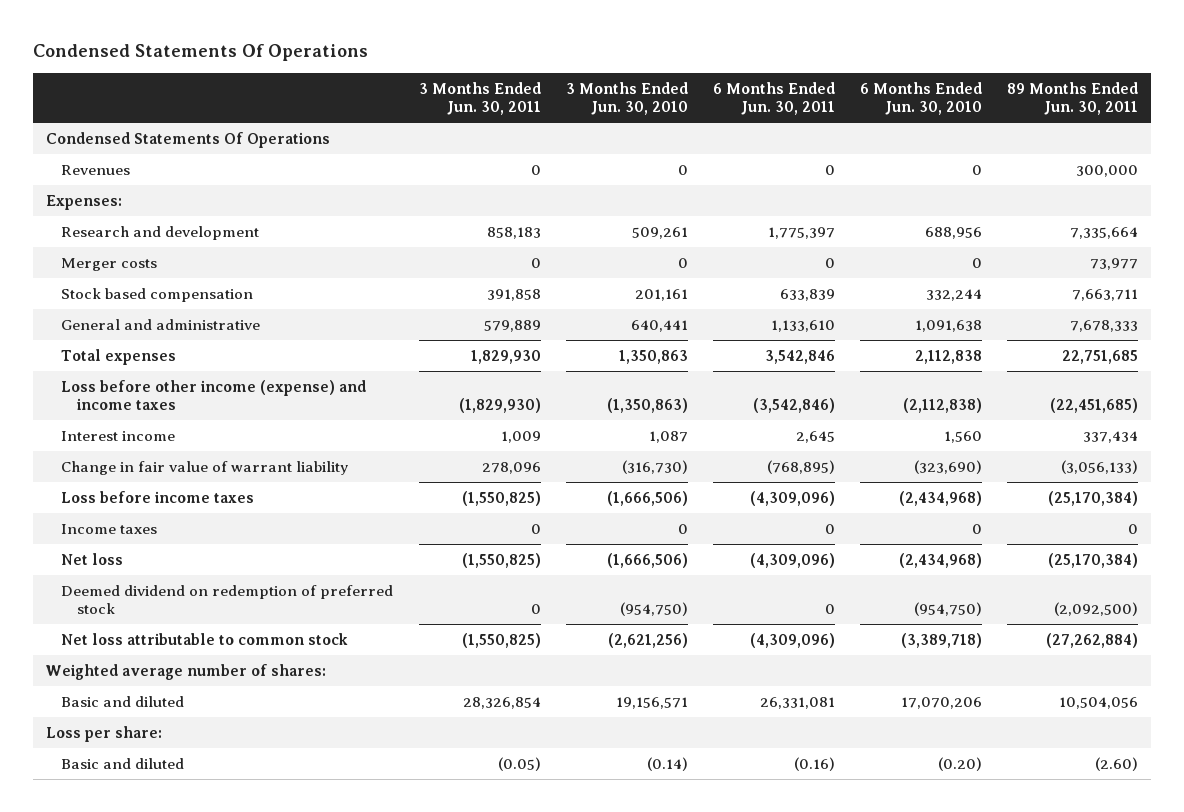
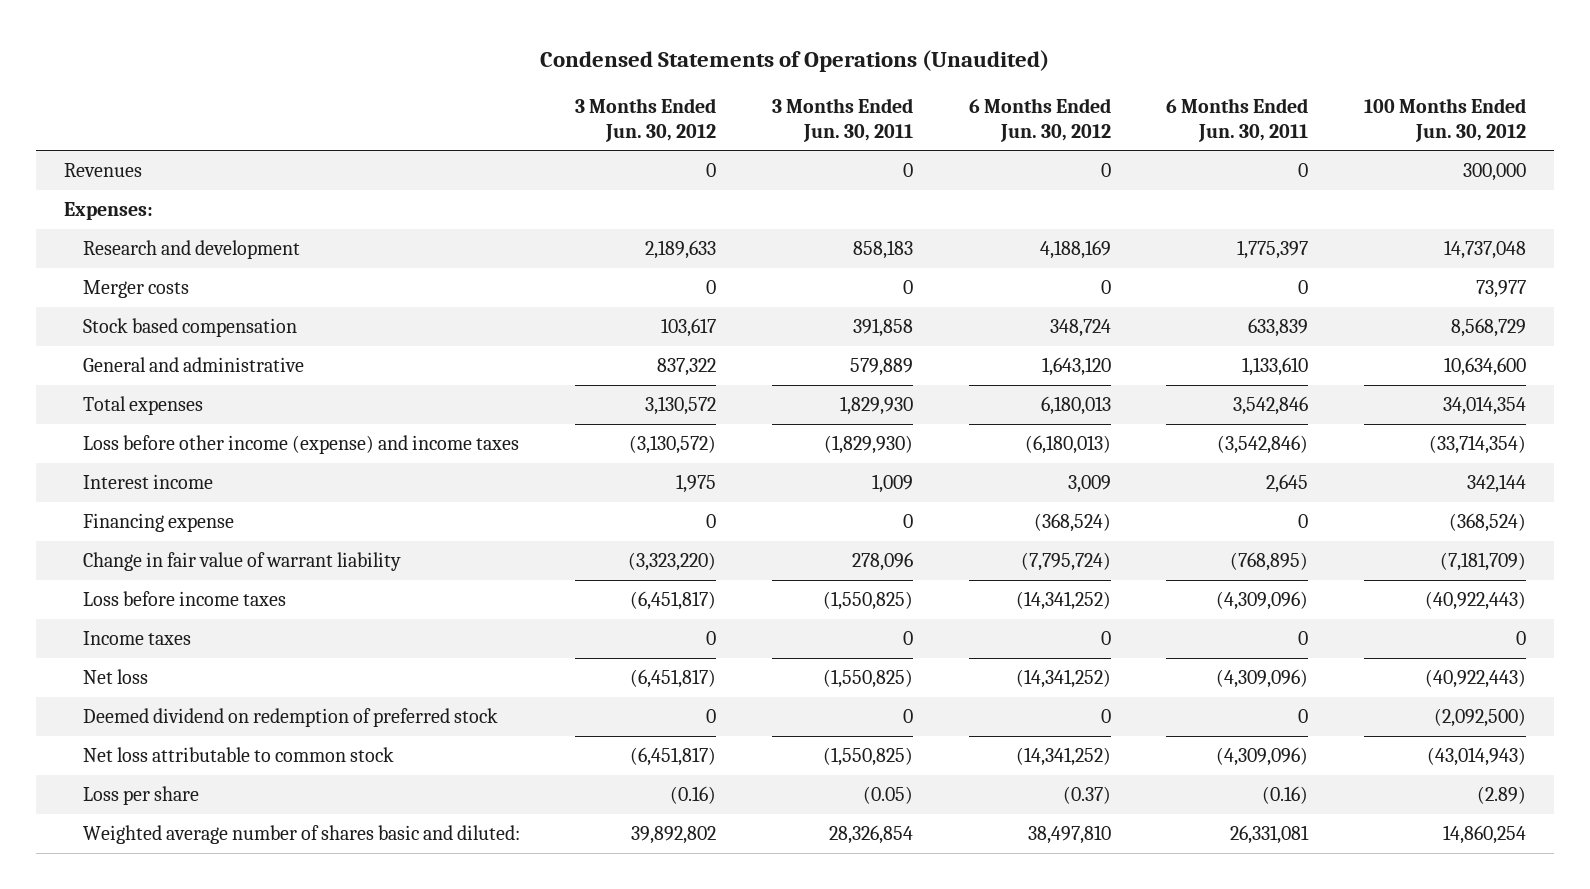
- Condensed Statements Of Operations
+ Condensed Statements of Operations (Unaudited)
- | 3 Months Ended Jun. 30, 2011 | 3 Months Ended Jun. 30, 2010 | 6 Months Ended Jun. 30, 2011 | 6 Months Ended Jun. 30, 2010 | 89 Months Ended Jun. 30, 2011
+ | 3 Months Ended Jun. 30, 2012 | 3 Months Ended Jun. 30, 2011 | 6 Months Ended Jun. 30, 2012 | 6 Months Ended Jun. 30, 2011 | 100 Months Ended Jun. 30, 2012
- Condensed Statements Of Operations
+ Financing expense | 0 | 0 | (368,524) | 0 | (368,524)
- Weighted average number of shares:
- Basic and diluted | 28,326,854 | 19,156,571 | 26,331,081 | 17,070,206 | 10,504,056
- Loss per share:
- Basic and diluted | (0.05) | (0.14) | (0.16) | (0.20) | (2.60)
+ Loss per share | (0.16) | (0.05) | (0.37) | (0.16) | (2.89)
+ Weighted average number of shares basic and diluted: | 39,892,802 | 28,326,854 | 38,497,810 | 26,331,081 | 14,860,254

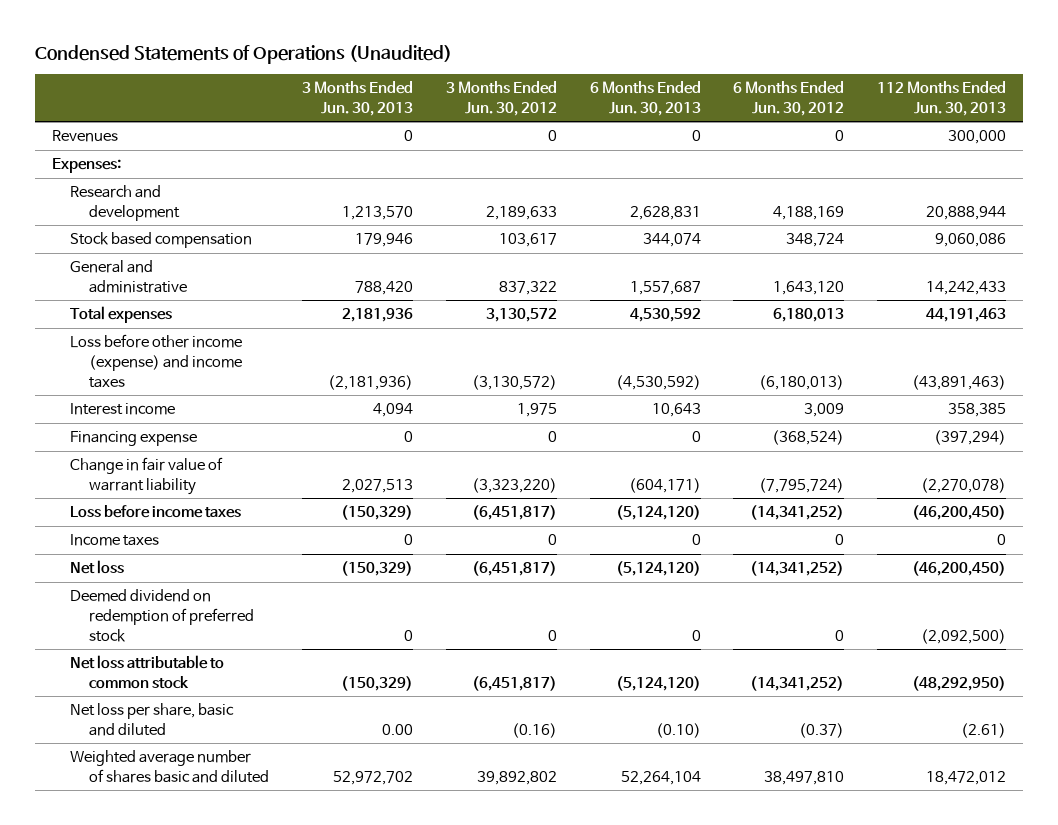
- | 3 Months Ended Jun. 30, 2012 | 3 Months Ended Jun. 30, 2011 | 6 Months Ended Jun. 30, 2012 | 6 Months Ended Jun. 30, 2011 | 100 Months Ended Jun. 30, 2012
+ | 3 Months Ended Jun. 30, 2013 | 3 Months Ended Jun. 30, 2012 | 6 Months Ended Jun. 30, 2013 | 6 Months Ended Jun. 30, 2012 | 112 Months Ended Jun. 30, 2013
- Merger costs | 0 | 0 | 0 | 0 | 73,977
- Loss per share | (0.16) | (0.05) | (0.37) | (0.16) | (2.89)
- Weighted average number of shares basic and diluted: | 39,892,802 | 28,326,854 | 38,497,810 | 26,331,081 | 14,860,254
+ Net loss per share, basic and diluted | 0.00 | (0.16) | (0.10) | (0.37) | (2.61)
+ Weighted average number of shares basic and diluted | 52,972,702 | 39,892,802 | 52,264,104 | 38,497,810 | 18,472,012

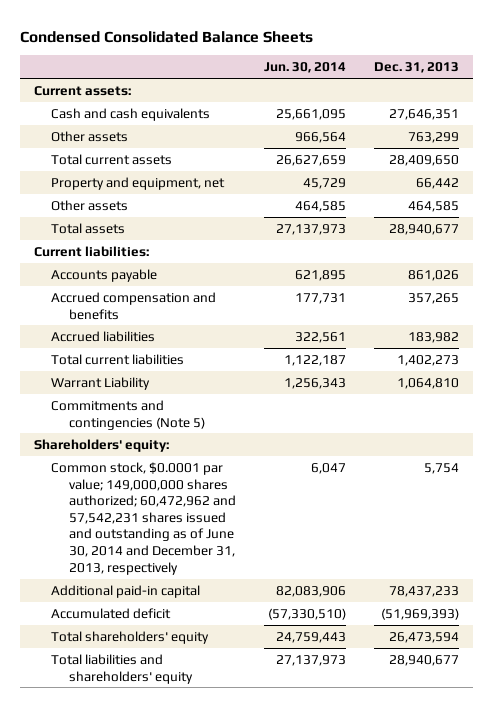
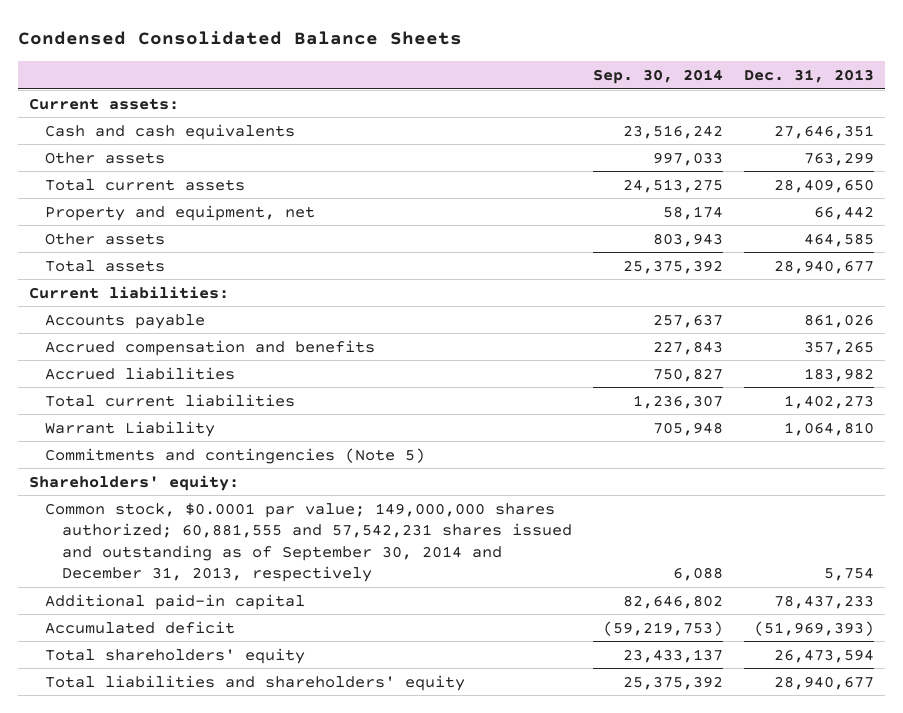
- | Jun. 30, 2014 | Dec. 31, 2013
+ | Sep. 30, 2014 | Dec. 31, 2013
- Common stock, $0.0001 par value; 149,000,000 shares authorized; 60,472,962 and 57,542,231 shares issued and outstanding as of June 30, 2014 and December 31, 2013, respectively | 6,047 | 5,754
+ Common stock, $0.0001 par value; 149,000,000 shares authorized; 60,881,555 and 57,542,231 shares issued and outstanding as of September 30, 2014 and December 31, 2013, respectively | 6,088 | 5,754

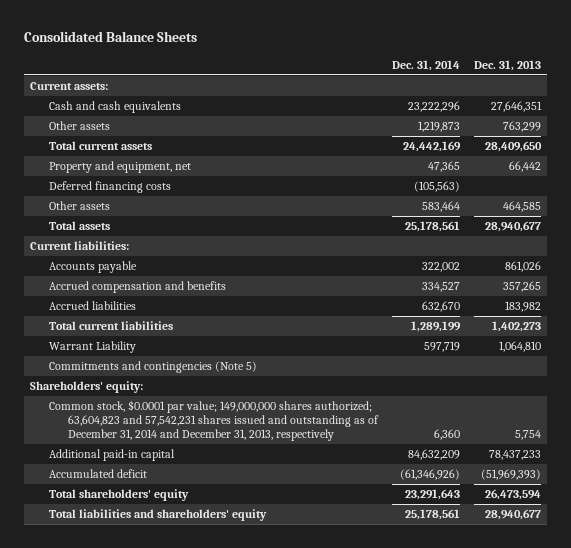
- Condensed Consolidated Balance Sheets
+ Consolidated Balance Sheets
- | Sep. 30, 2014 | Dec. 31, 2013
+ | Dec. 31, 2014 | Dec. 31, 2013
+ Deferred financing costs | (105,563) |
- Common stock, $0.0001 par value; 149,000,000 shares authorized; 60,881,555 and 57,542,231 shares issued and outstanding as of September 30, 2014 and December 31, 2013, respectively | 6,088 | 5,754
+ Common stock, $0.0001 par value; 149,000,000 shares authorized; 63,604,823 and 57,542,231 shares issued and outstanding as of December 31, 2014 and December 31, 2013, respectively | 6,360 | 5,754

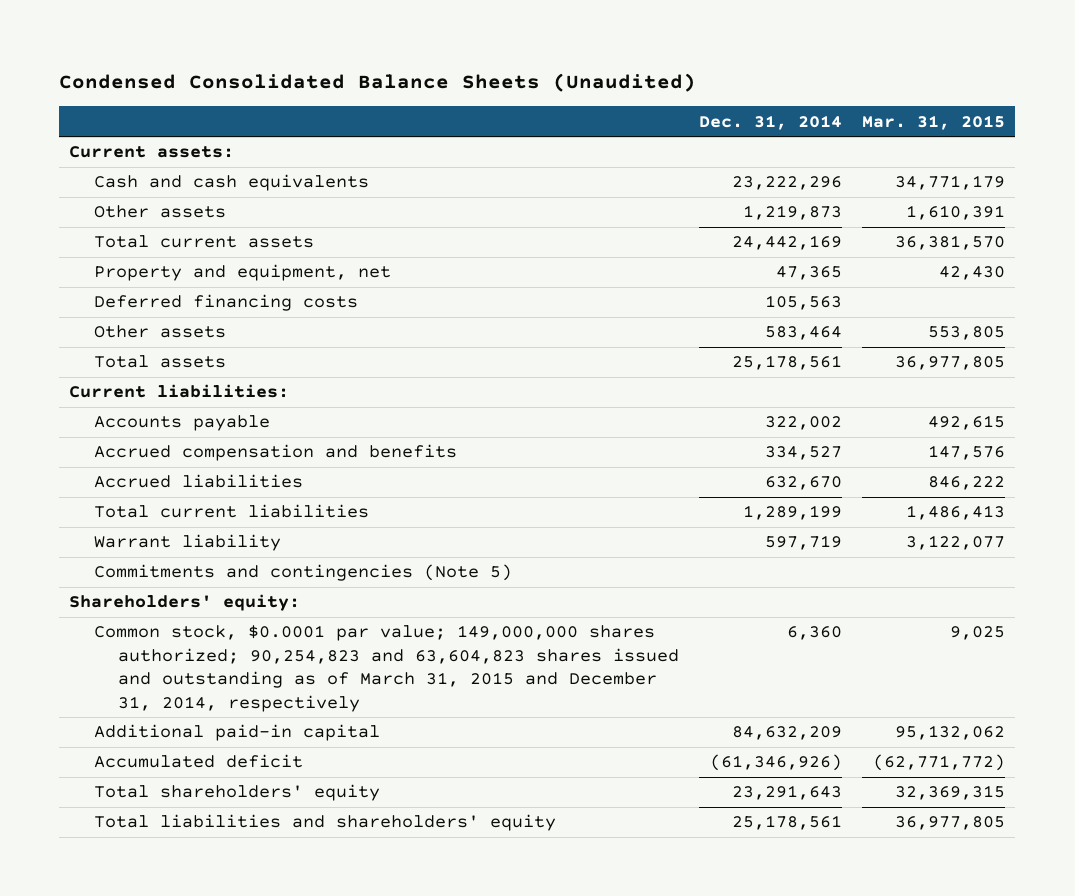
- Consolidated Balance Sheets
+ Condensed Consolidated Balance Sheets (Unaudited)
- | Dec. 31, 2014 | Dec. 31, 2013
+ | Dec. 31, 2014 | Mar. 31, 2015
- Deferred financing costs | (105,563) |
+ Deferred financing costs | 105,563 |
- Warrant Liability | 597,719 | 1,064,810
+ Warrant liability | 597,719 | 3,122,077
- Common stock, $0.0001 par value; 149,000,000 shares authorized; 63,604,823 and 57,542,231 shares issued and outstanding as of December 31, 2014 and December 31, 2013, respectively | 6,360 | 5,754
+ Common stock, $0.0001 par value; 149,000,000 shares authorized; 90,254,823 and 63,604,823 shares issued and outstanding as of March 31, 2015 and December 31, 2014, respectively | 6,360 | 9,025

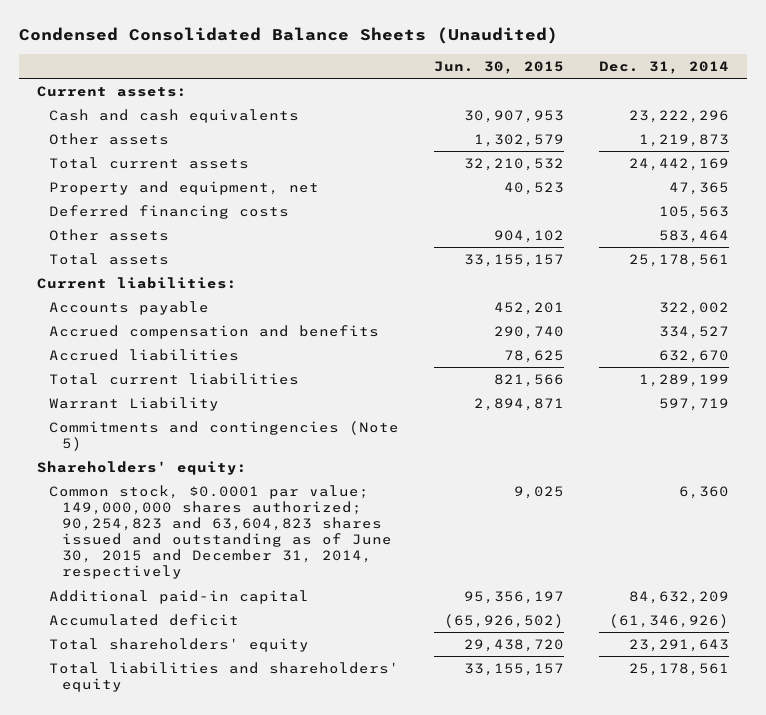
- | Dec. 31, 2014 | Mar. 31, 2015
+ | Jun. 30, 2015 | Dec. 31, 2014
- Warrant liability | 597,719 | 3,122,077
+ Warrant Liability | 2,894,871 | 597,719
- Common stock, $0.0001 par value; 149,000,000 shares authorized; 90,254,823 and 63,604,823 shares issued and outstanding as of March 31, 2015 and December 31, 2014, respectively | 6,360 | 9,025
+ Common stock, $0.0001 par value; 149,000,000 shares authorized; 90,254,823 and 63,604,823 shares issued and outstanding as of June 30, 2015 and December 31, 2014, respectively | 9,025 | 6,360

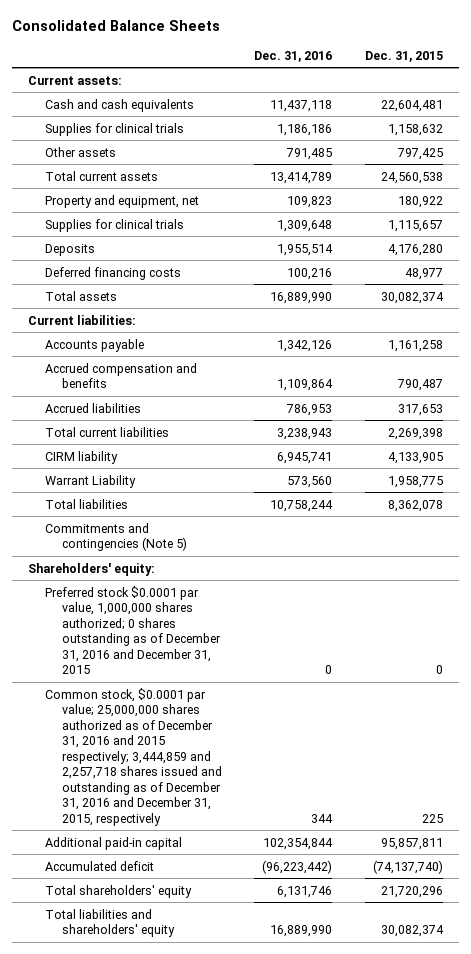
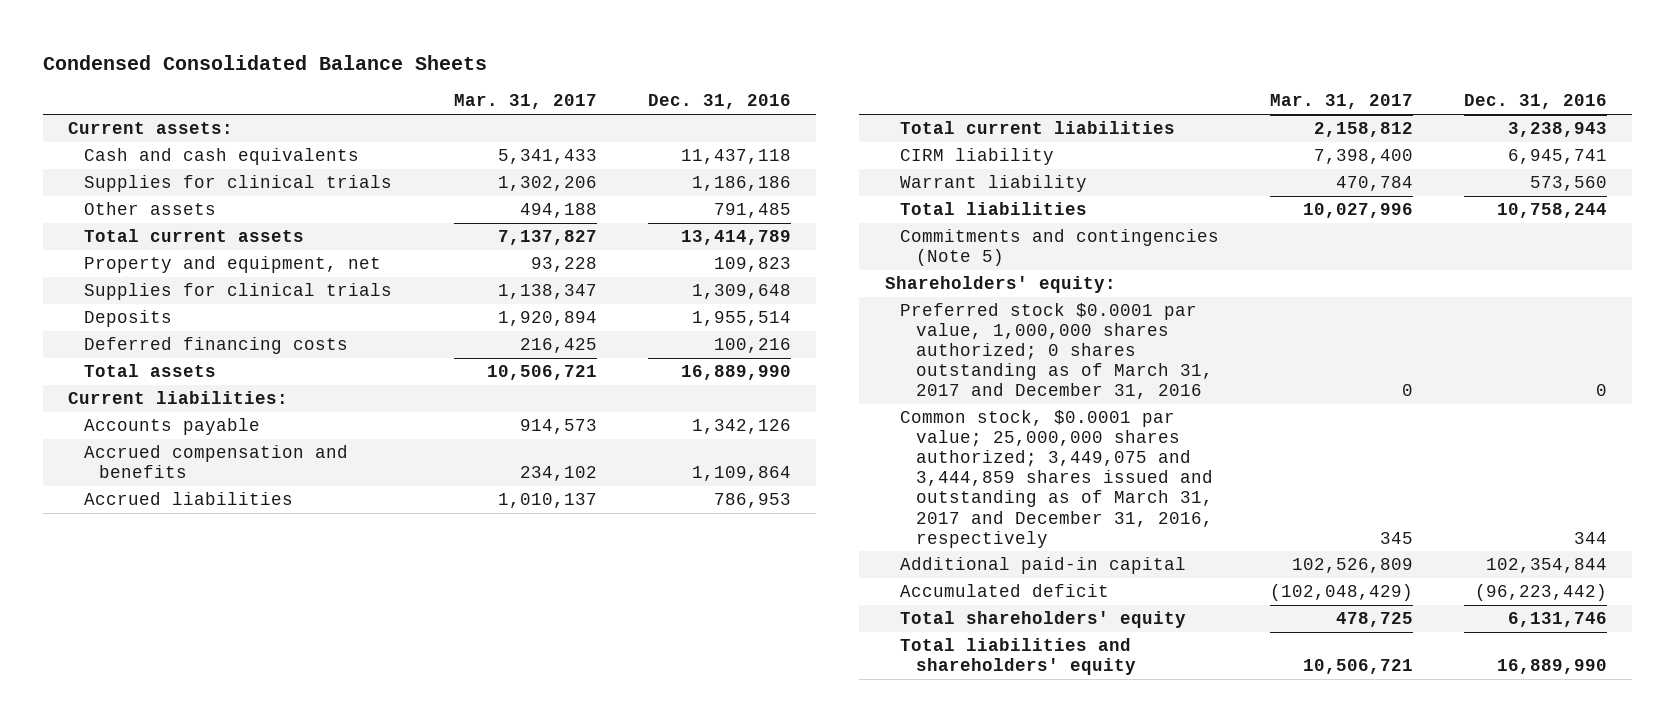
- Consolidated Balance Sheets
+ Condensed Consolidated Balance Sheets
- | Dec. 31, 2016 | Dec. 31, 2015
+ | Mar. 31, 2017 | Dec. 31, 2016
- Warrant Liability | 573,560 | 1,958,775
+ Warrant liability | 470,784 | 573,560
- Preferred stock $0.0001 par value, 1,000,000 shares authorized; 0 shares outstanding as of December 31, 2016 and December 31, 2015 | 0 | 0
- Common stock, $0.0001 par value; 25,000,000 shares authorized as of December 31, 2016 and 2015 respectively; 3,444,859 and 2,257,718 shares issued and outstanding as of December 31, 2016 and December 31, 2015, respectively | 344 | 225
+ Preferred stock $0.0001 par value, 1,000,000 shares authorized; 0 shares outstanding as of March 31, 2017 and December 31, 2016 | 0 | 0
+ Common stock, $0.0001 par value; 25,000,000 shares authorized; 3,449,075 and 3,444,859 shares issued and outstanding as of March 31, 2017 and December 31, 2016, respectively | 345 | 344

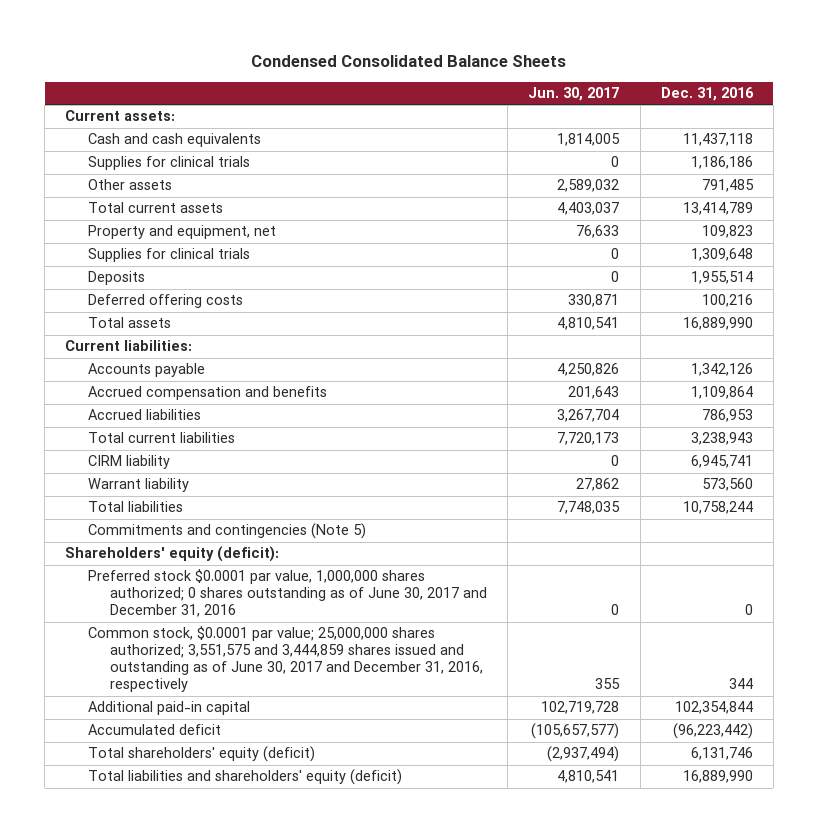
- | Mar. 31, 2017 | Dec. 31, 2016
+ | Jun. 30, 2017 | Dec. 31, 2016
- Deferred financing costs | 216,425 | 100,216
+ Deferred offering costs | 330,871 | 100,216
- Shareholders' equity:
- Preferred stock $0.0001 par value, 1,000,000 shares authorized; 0 shares outstanding as of March 31, 2017 and December 31, 2016 | 0 | 0
- Common stock, $0.0001 par value; 25,000,000 shares authorized; 3,449,075 and 3,444,859 shares issued and outstanding as of March 31, 2017 and December 31, 2016, respectively | 345 | 344
+ Shareholders' equity (deficit):
+ Preferred stock $0.0001 par value, 1,000,000 shares authorized; 0 shares outstanding as of June 30, 2017 and December 31, 2016 | 0 | 0
+ Common stock, $0.0001 par value; 25,000,000 shares authorized; 3,551,575 and 3,444,859 shares issued and outstanding as of June 30, 2017 and December 31, 2016, respectively | 355 | 344
- Total shareholders' equity | 478,725 | 6,131,746
- Total liabilities and shareholders' equity | 10,506,721 | 16,889,990
+ Total shareholders' equity (deficit) | (2,937,494) | 6,131,746
+ Total liabilities and shareholders' equity (deficit) | 4,810,541 | 16,889,990

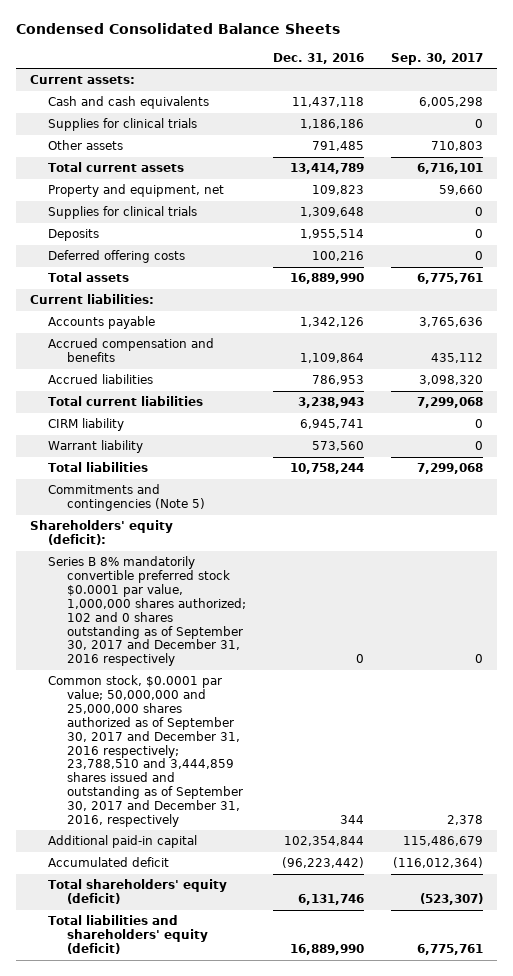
- | Jun. 30, 2017 | Dec. 31, 2016
+ | Dec. 31, 2016 | Sep. 30, 2017
- Preferred stock $0.0001 par value, 1,000,000 shares authorized; 0 shares outstanding as of June 30, 2017 and December 31, 2016 | 0 | 0
- Common stock, $0.0001 par value; 25,000,000 shares authorized; 3,551,575 and 3,444,859 shares issued and outstanding as of June 30, 2017 and December 31, 2016, respectively | 355 | 344
+ Series B 8% mandatorily convertible preferred stock $0.0001 par value, 1,000,000 shares authorized; 102 and 0 shares outstanding as of September 30, 2017 and December 31, 2016 respectively | 0 | 0
+ Common stock, $0.0001 par value; 50,000,000 and 25,000,000 shares authorized as of September 30, 2017 and December 31, 2016 respectively; 23,788,510 and 3,444,859 shares issued and outstanding as of September 30, 2017 and December 31, 2016, respectively | 344 | 2,378

